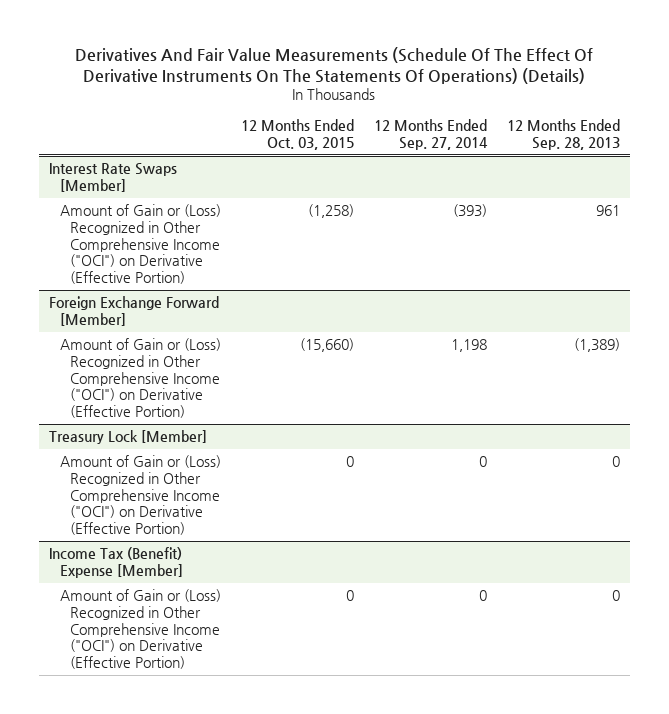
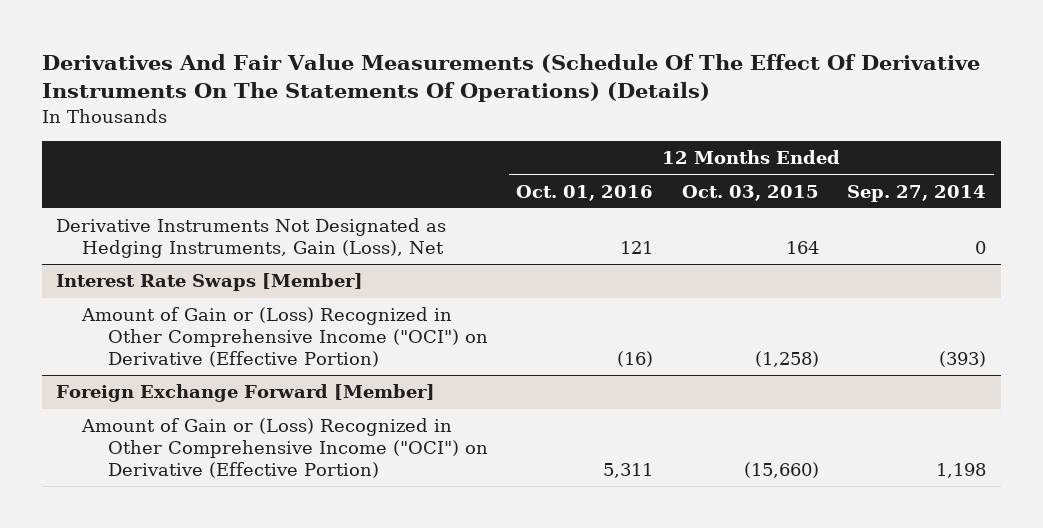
- | 12 Months Ended Oct. 03, 2015 | 12 Months Ended Sep. 27, 2014 | 12 Months Ended Sep. 28, 2013
+ | 12 Months Ended Oct. 01, 2016 | 12 Months Ended Oct. 03, 2015 | 12 Months Ended Sep. 27, 2014
+ Derivative Instruments Not Designated as Hedging Instruments, Gain (Loss), Net | 121 | 164 | 0
- Treasury Lock [Member]
- Amount of Gain or (Loss) Recognized in Other Comprehensive Income ("OCI") on Derivative (Effective Portion) | 0 | 0 | 0
- Income Tax (Benefit) Expense [Member]
- Amount of Gain or (Loss) Recognized in Other Comprehensive Income ("OCI") on Derivative (Effective Portion) | 0 | 0 | 0

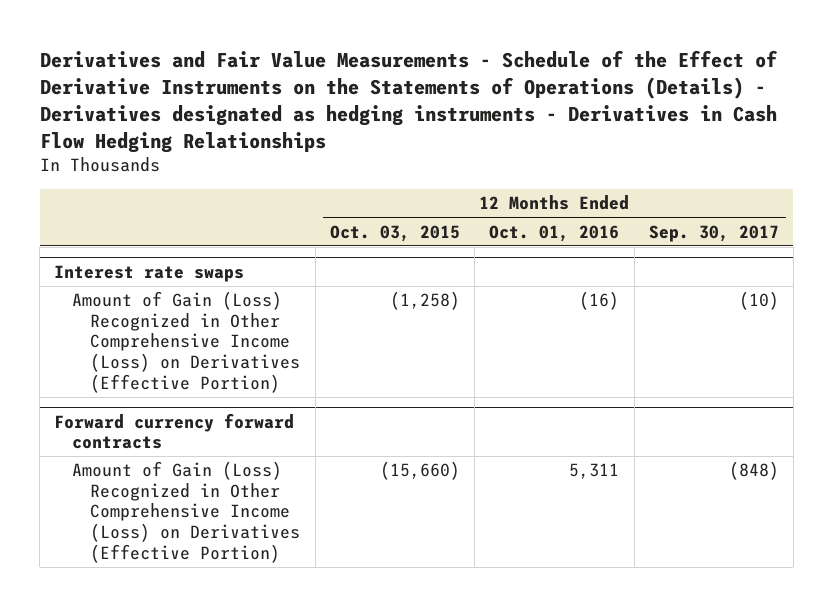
- Derivatives And Fair Value Measurements (Schedule Of The Effect Of Derivative Instruments On The Statements Of Operations) (Details)
+ Derivatives and Fair Value Measurements - Schedule of the Effect of Derivative Instruments on the Statements of Operations (Details) - Derivatives designated as hedging instruments - Derivatives in Cash Flow Hedging Relationships
- | 12 Months Ended Oct. 01, 2016 | 12 Months Ended Oct. 03, 2015 | 12 Months Ended Sep. 27, 2014
+ | 12 Months Ended Oct. 03, 2015 | 12 Months Ended Oct. 01, 2016 | 12 Months Ended Sep. 30, 2017
- Derivative Instruments Not Designated as Hedging Instruments, Gain (Loss), Net | 121 | 164 | 0
- Interest Rate Swaps [Member]
- Amount of Gain or (Loss) Recognized in Other Comprehensive Income ("OCI") on Derivative (Effective Portion) | (16) | (1,258) | (393)
- Foreign Exchange Forward [Member]
- Amount of Gain or (Loss) Recognized in Other Comprehensive Income ("OCI") on Derivative (Effective Portion) | 5,311 | (15,660) | 1,198
+ Interest rate swaps
+ Amount of Gain (Loss) Recognized in Other Comprehensive Income (Loss) on Derivatives (Effective Portion) | (1,258) | (16) | (10)
+ Forward currency forward contracts
+ Amount of Gain (Loss) Recognized in Other Comprehensive Income (Loss) on Derivatives (Effective Portion) | (15,660) | 5,311 | (848)

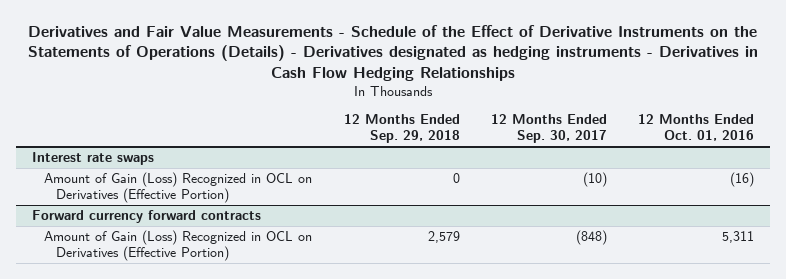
- | 12 Months Ended Oct. 03, 2015 | 12 Months Ended Oct. 01, 2016 | 12 Months Ended Sep. 30, 2017
+ | 12 Months Ended Sep. 29, 2018 | 12 Months Ended Sep. 30, 2017 | 12 Months Ended Oct. 01, 2016
@ Interest rate swaps
- Amount of Gain (Loss) Recognized in Other Comprehensive Income (Loss) on Derivatives (Effective Portion) | (1,258) | (16) | (10)
+ Amount of Gain (Loss) Recognized in OCL on Derivatives (Effective Portion) | 0 | (10) | (16)
@ Forward currency forward contracts
- Amount of Gain (Loss) Recognized in Other Comprehensive Income (Loss) on Derivatives (Effective Portion) | (15,660) | 5,311 | (848)
+ Amount of Gain (Loss) Recognized in OCL on Derivatives (Effective Portion) | 2,579 | (848) | 5,311

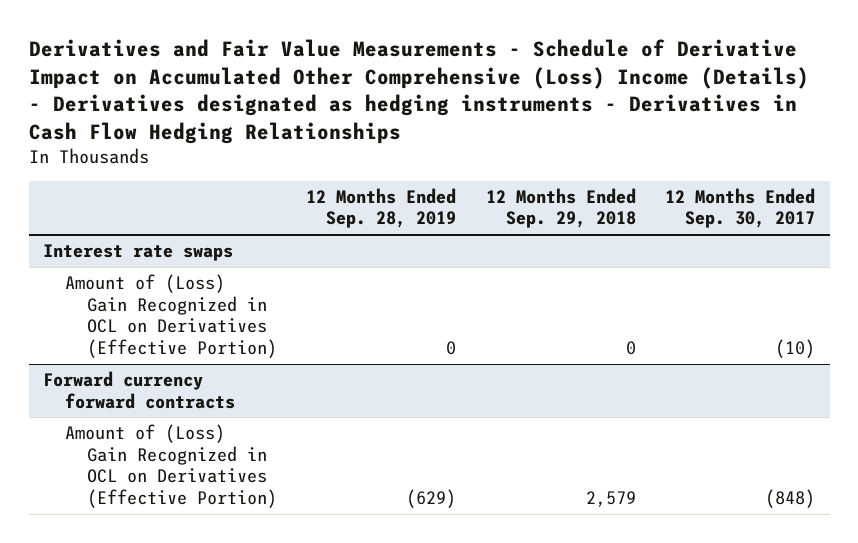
- Derivatives and Fair Value Measurements - Schedule of the Effect of Derivative Instruments on the Statements of Operations (Details) - Derivatives designated as hedging instruments - Derivatives in Cash Flow Hedging Relationships
+ Derivatives and Fair Value Measurements - Schedule of Derivative Impact on Accumulated Other Comprehensive (Loss) Income (Details) - Derivatives designated as hedging instruments - Derivatives in Cash Flow Hedging Relationships
- | 12 Months Ended Sep. 29, 2018 | 12 Months Ended Sep. 30, 2017 | 12 Months Ended Oct. 01, 2016
+ | 12 Months Ended Sep. 28, 2019 | 12 Months Ended Sep. 29, 2018 | 12 Months Ended Sep. 30, 2017
@ Interest rate swaps
- Amount of Gain (Loss) Recognized in OCL on Derivatives (Effective Portion) | 0 | (10) | (16)
+ Amount of (Loss) Gain Recognized in OCL on Derivatives (Effective Portion) | 0 | 0 | (10)
@ Forward currency forward contracts
- Amount of Gain (Loss) Recognized in OCL on Derivatives (Effective Portion) | 2,579 | (848) | 5,311
+ Amount of (Loss) Gain Recognized in OCL on Derivatives (Effective Portion) | (629) | 2,579 | (848)

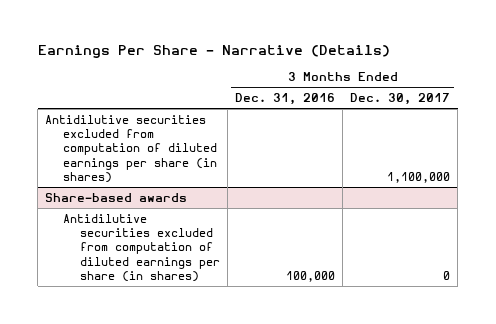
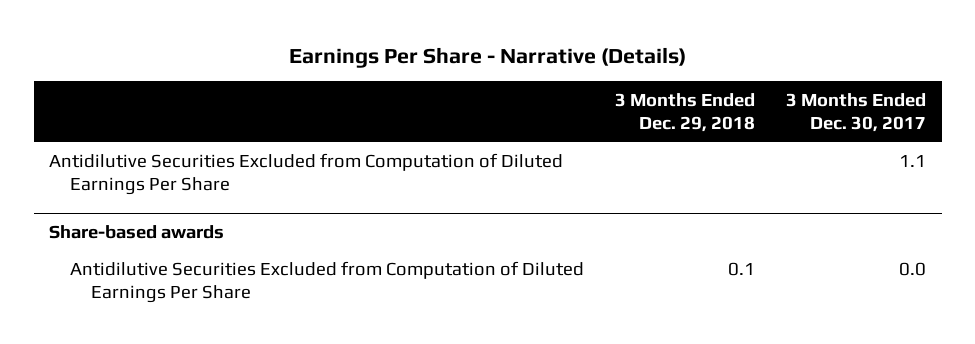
- | 3 Months Ended Dec. 31, 2016 | 3 Months Ended Dec. 30, 2017
+ | 3 Months Ended Dec. 29, 2018 | 3 Months Ended Dec. 30, 2017
- Antidilutive securities excluded from computation of diluted earnings per share (in shares) | | 1,100,000
+ Antidilutive Securities Excluded from Computation of Diluted Earnings Per Share | | 1.1
@ Share-based awards
- Antidilutive securities excluded from computation of diluted earnings per share (in shares) | 100,000 | 0
+ Antidilutive Securities Excluded from Computation of Diluted Earnings Per Share | 0.1 | 0.0

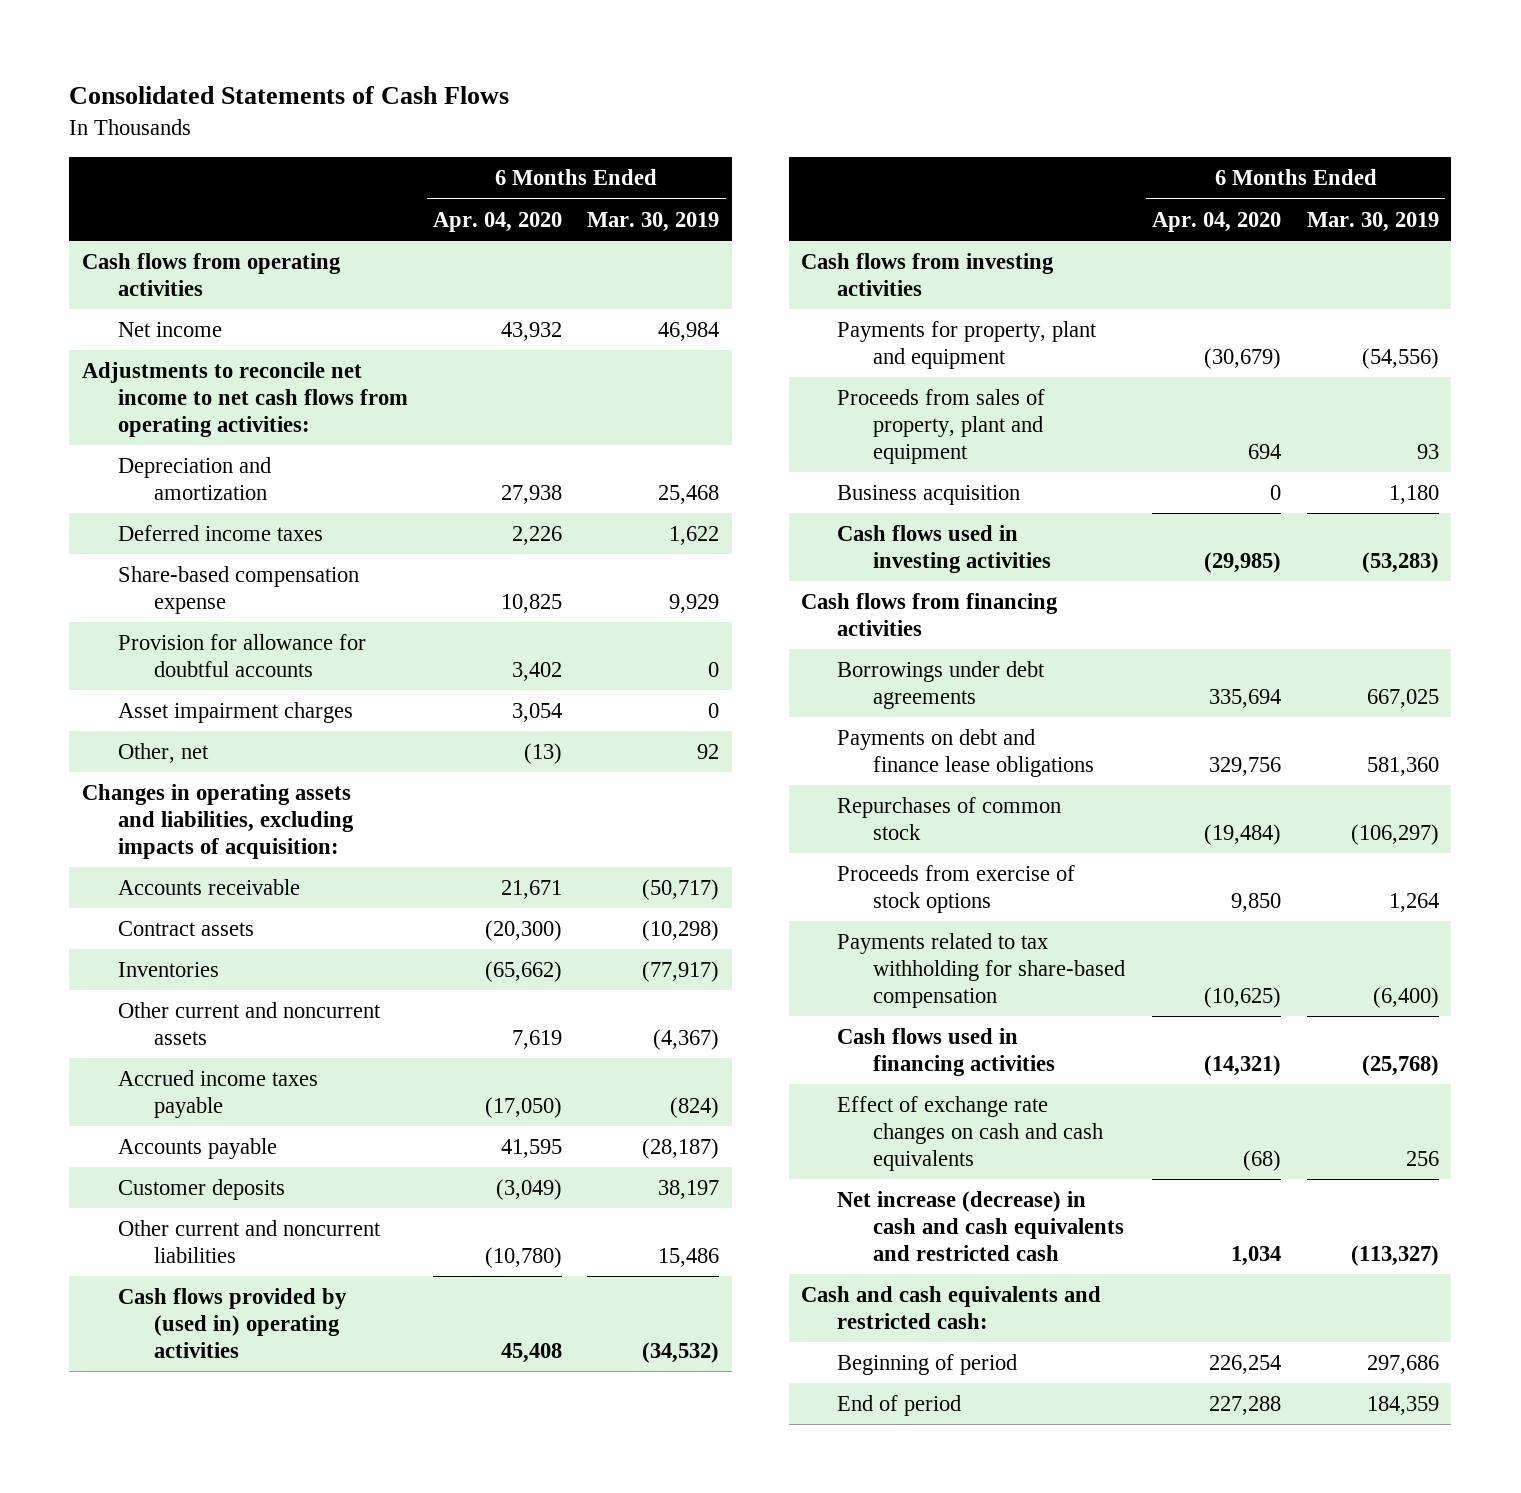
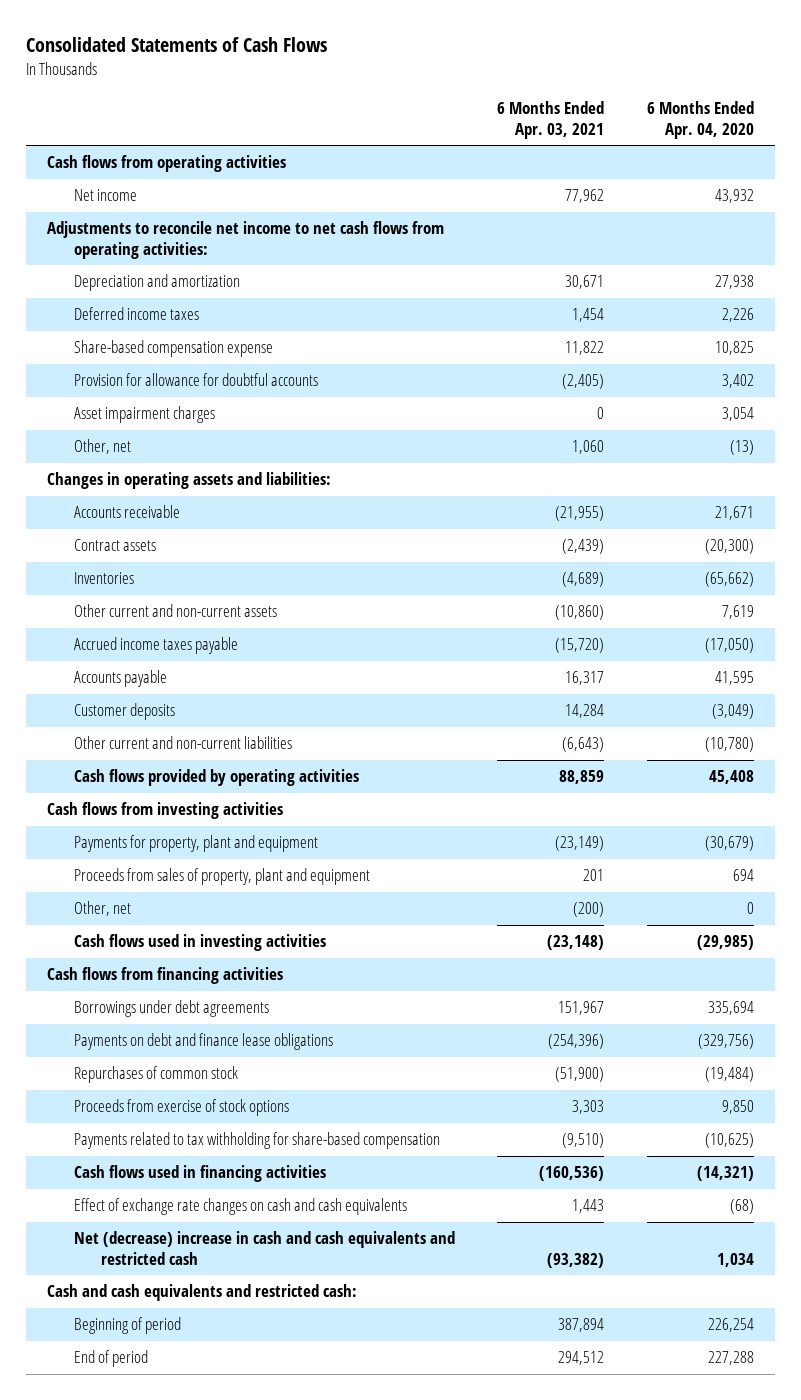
- | 6 Months Ended Apr. 04, 2020 | 6 Months Ended Mar. 30, 2019
+ | 6 Months Ended Apr. 03, 2021 | 6 Months Ended Apr. 04, 2020
- Changes in operating assets and liabilities, excluding impacts of acquisition:
+ Changes in operating assets and liabilities:
- Other current and noncurrent assets | 7,619 | (4,367)
+ Other current and non-current assets | (10,860) | 7,619
- Other current and noncurrent liabilities | (10,780) | 15,486
- Cash flows provided by (used in) operating activities | 45,408 | (34,532)
+ Other current and non-current liabilities | (6,643) | (10,780)
+ Cash flows provided by operating activities | 88,859 | 45,408
- Business acquisition | 0 | 1,180
+ Other, net | (200) | 0
- Payments on debt and finance lease obligations | 329,756 | 581,360
+ Payments on debt and finance lease obligations | (254,396) | (329,756)
- Net increase (decrease) in cash and cash equivalents and restricted cash | 1,034 | (113,327)
+ Net (decrease) increase in cash and cash equivalents and restricted cash | (93,382) | 1,034

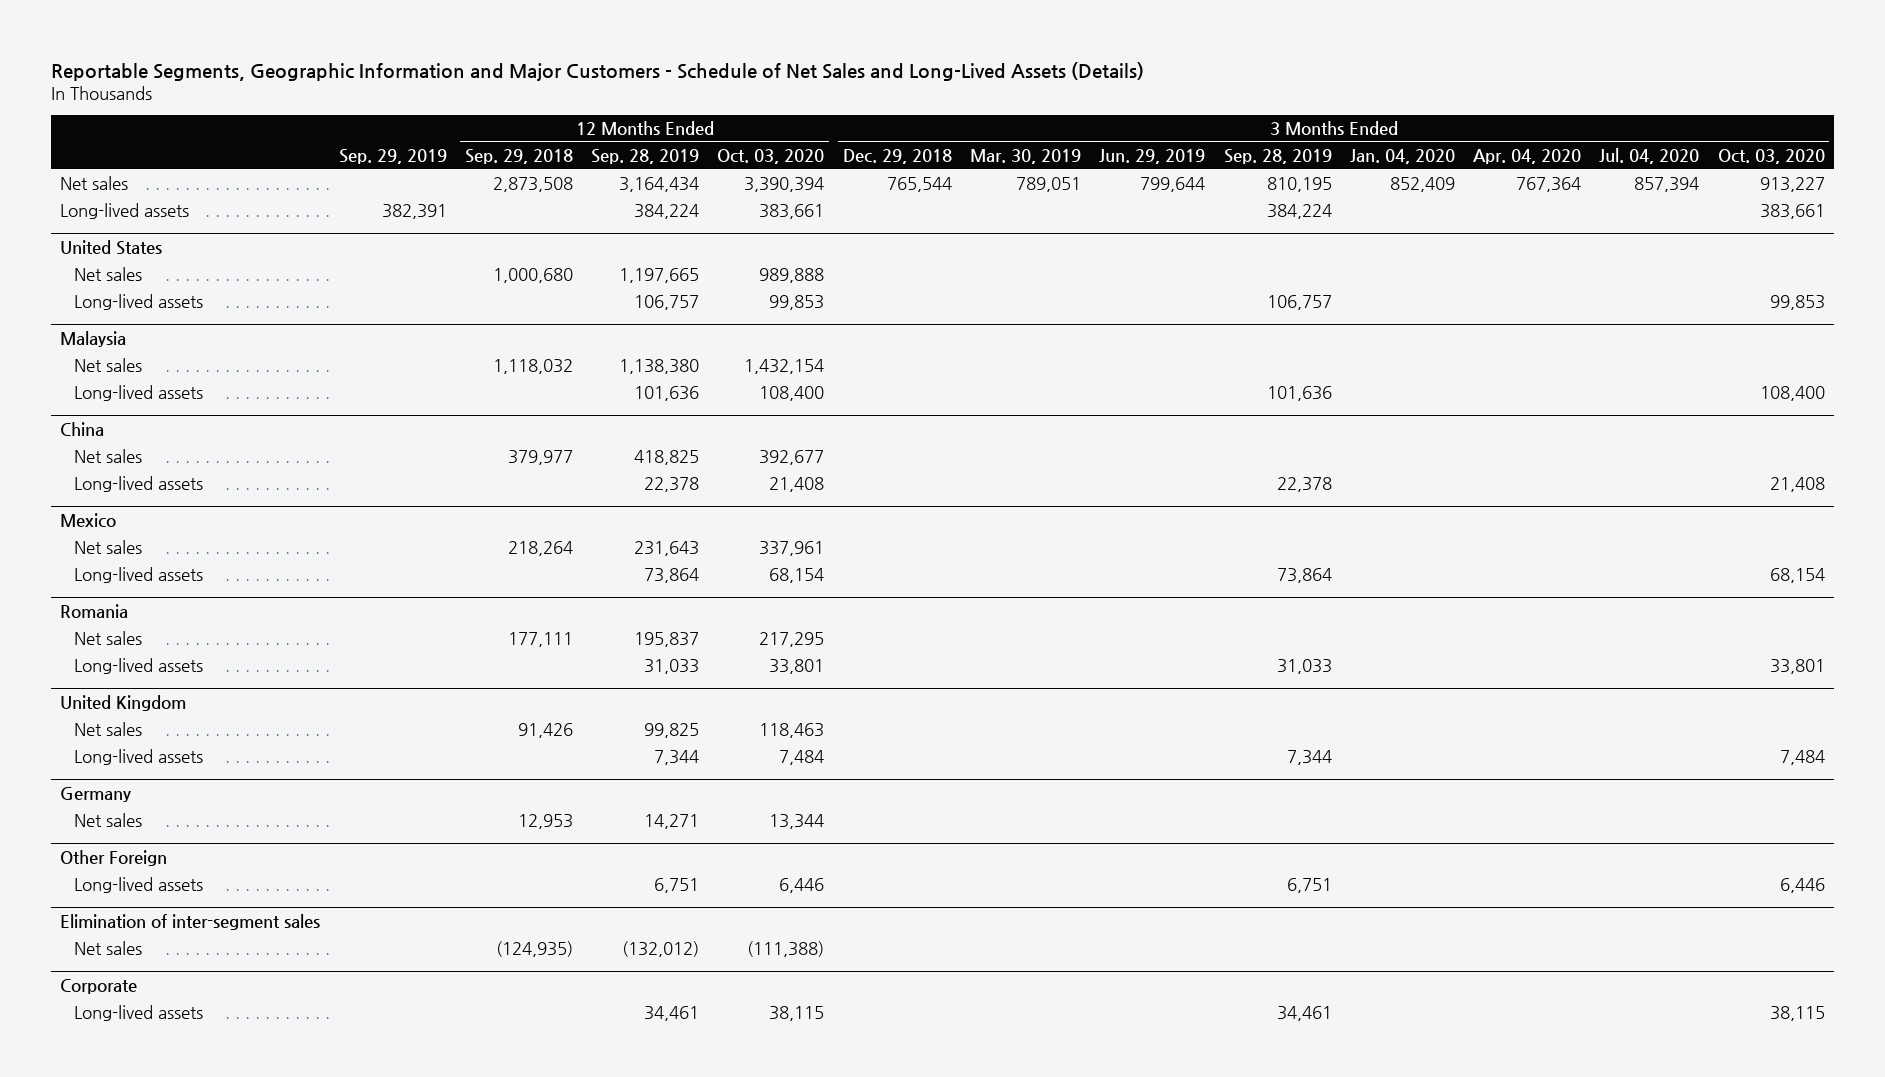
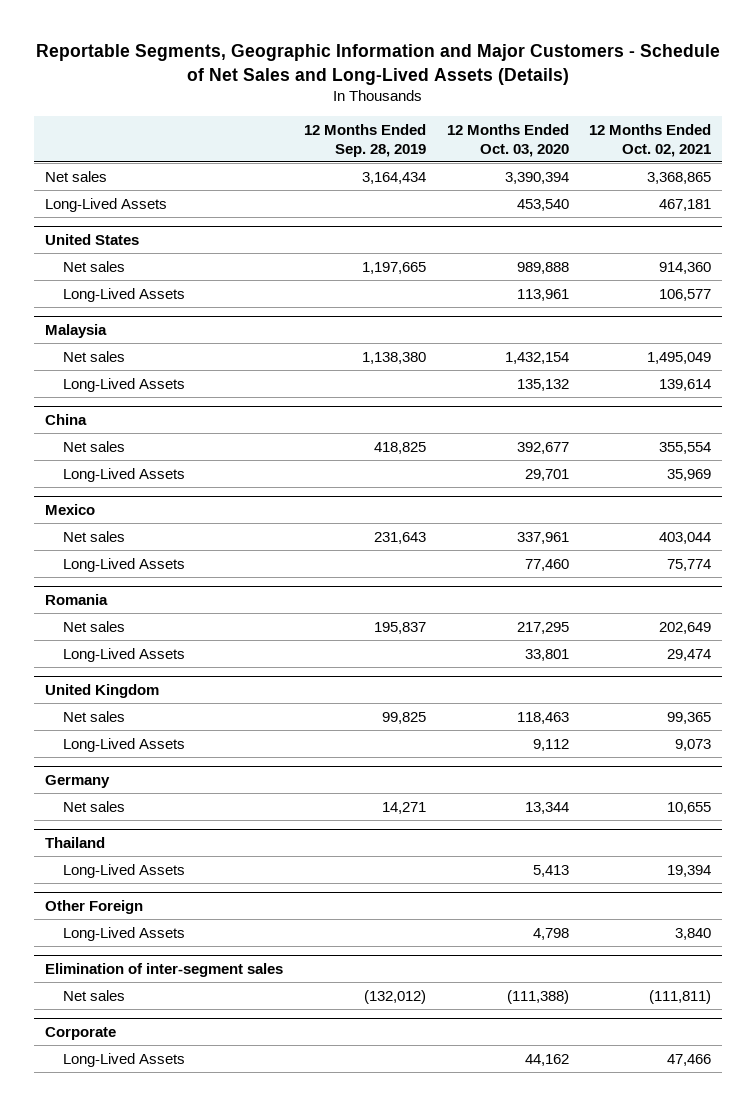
- | Sep. 29, 2019 | 12 Months Ended Sep. 29, 2018 | 12 Months Ended Sep. 28, 2019 | 12 Months Ended Oct. 03, 2020 | 3 Months Ended Dec. 29, 2018 | 3 Months Ended Mar. 30, 2019 | 3 Months Ended Jun. 29, 2019 | 3 Months Ended Sep. 28, 2019 | 3 Months Ended Jan. 04, 2020 | 3 Months Ended Apr. 04, 2020 | 3 Months Ended Jul. 04, 2020 | 3 Months Ended Oct. 03, 2020
+ | 12 Months Ended Sep. 28, 2019 | 12 Months Ended Oct. 03, 2020 | 12 Months Ended Oct. 02, 2021
- Long-lived assets | 382,391 | | 384,224 | 383,661 | | | | 384,224 | | | | 383,661
+ Long-Lived Assets | | 453,540 | 467,181
@ United States
- Long-lived assets | | | 106,757 | 99,853 | | | | 106,757 | | | | 99,853
+ Long-Lived Assets | | 113,961 | 106,577
@ Malaysia
- Long-lived assets | | | 101,636 | 108,400 | | | | 101,636 | | | | 108,400
+ Long-Lived Assets | | 135,132 | 139,614
@ China
- Long-lived assets | | | 22,378 | 21,408 | | | | 22,378 | | | | 21,408
+ Long-Lived Assets | | 29,701 | 35,969
@ Mexico
- Long-lived assets | | | 73,864 | 68,154 | | | | 73,864 | | | | 68,154
+ Long-Lived Assets | | 77,460 | 75,774
@ Romania
- Long-lived assets | | | 31,033 | 33,801 | | | | 31,033 | | | | 33,801
+ Long-Lived Assets | | 33,801 | 29,474
@ United Kingdom
- Long-lived assets | | | 7,344 | 7,484 | | | | 7,344 | | | | 7,484
+ Long-Lived Assets | | 9,112 | 9,073
+ Thailand
+ Long-Lived Assets | | 5,413 | 19,394
@ Other Foreign
- Long-lived assets | | | 6,751 | 6,446 | | | | 6,751 | | | | 6,446
+ Long-Lived Assets | | 4,798 | 3,840
@ Corporate
- Long-lived assets | | | 34,461 | 38,115 | | | | 34,461 | | | | 38,115
+ Long-Lived Assets | | 44,162 | 47,466

